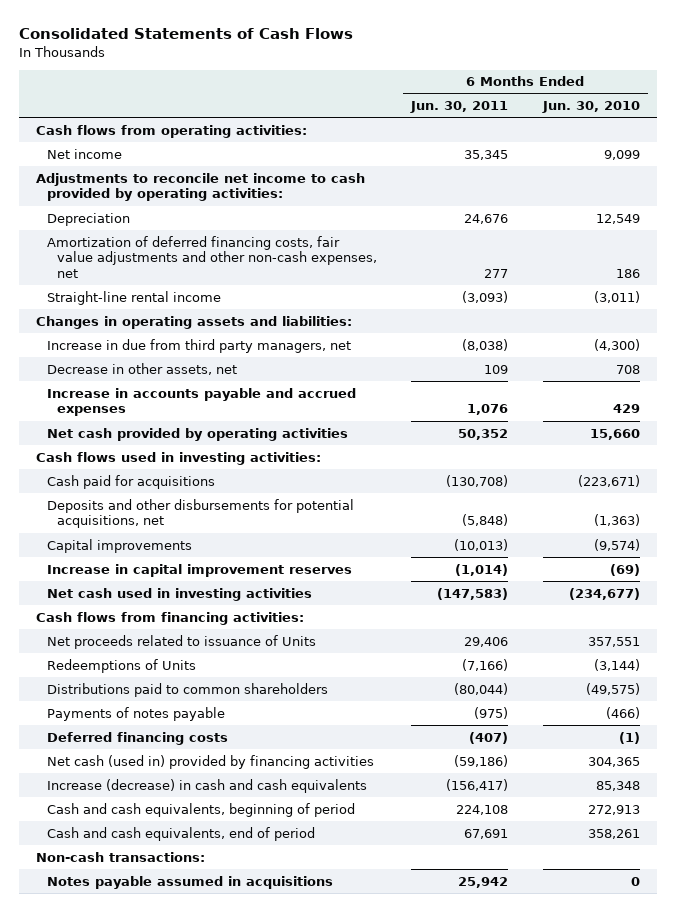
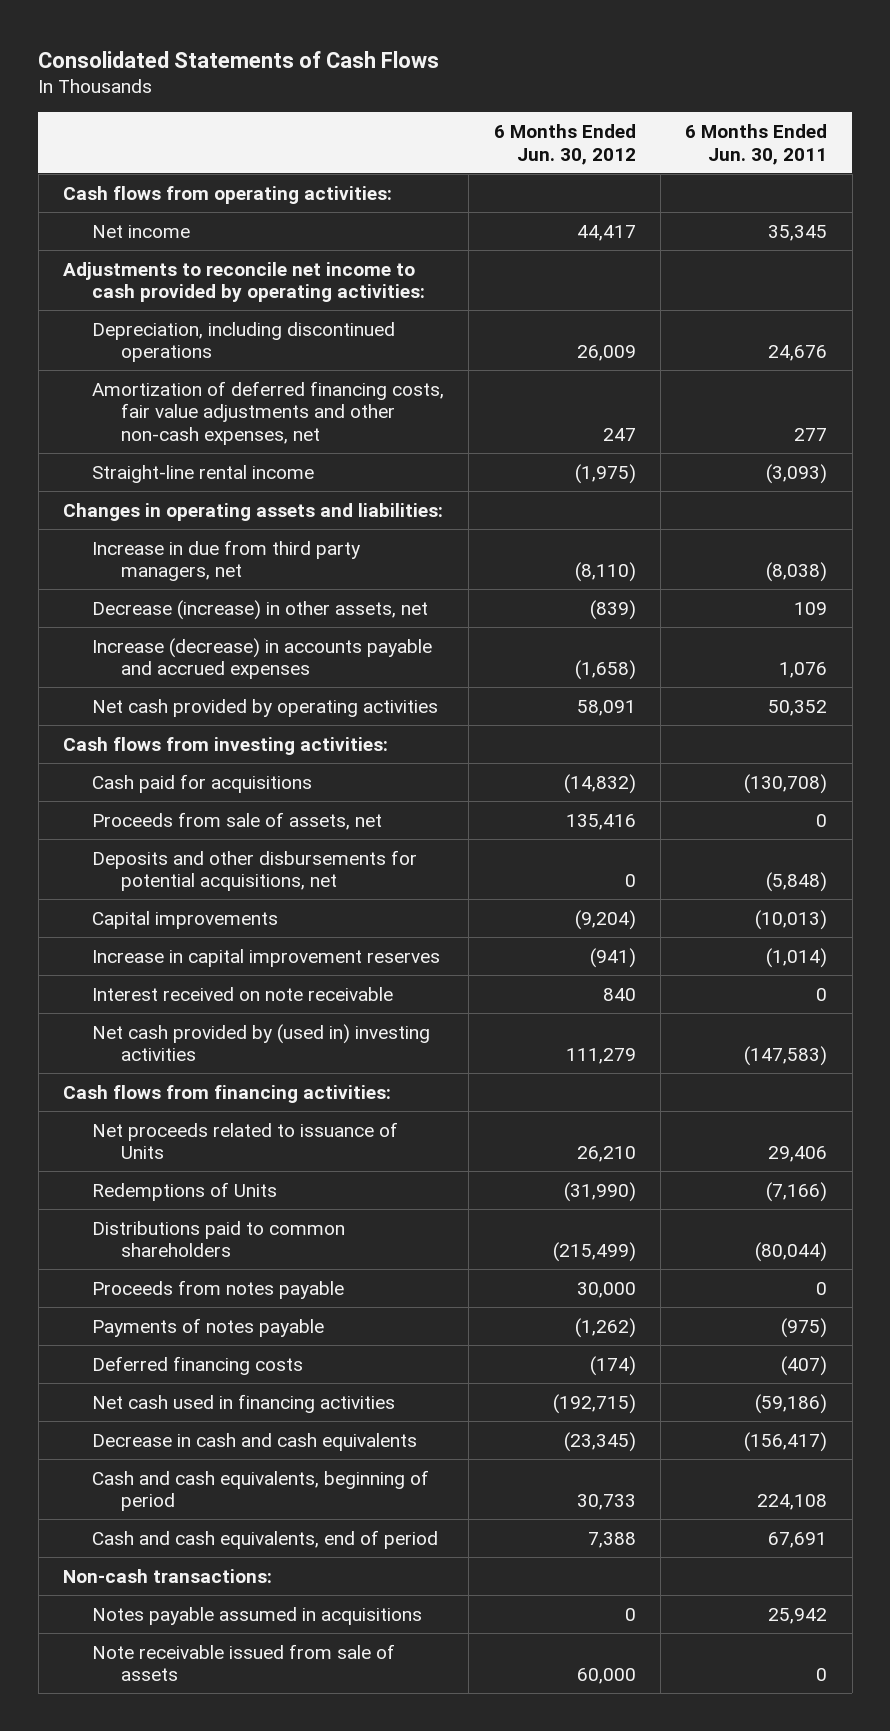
- | 6 Months Ended Jun. 30, 2011 | 6 Months Ended Jun. 30, 2010
+ | 6 Months Ended Jun. 30, 2012 | 6 Months Ended Jun. 30, 2011
- Depreciation | 24,676 | 12,549
+ Depreciation, including discontinued operations | 26,009 | 24,676
- Decrease in other assets, net | 109 | 708
- Increase in accounts payable and accrued expenses | 1,076 | 429
+ Decrease (increase) in other assets, net | (839) | 109
+ Increase (decrease) in accounts payable and accrued expenses | (1,658) | 1,076
- Cash flows used in investing activities:
+ Cash flows from investing activities:
+ Proceeds from sale of assets, net | 135,416 | 0
- Net cash used in investing activities | (147,583) | (234,677)
+ Interest received on note receivable | 840 | 0
+ Net cash provided by (used in) investing activities | 111,279 | (147,583)
- Redeemptions of Units | (7,166) | (3,144)
+ Redemptions of Units | (31,990) | (7,166)
+ Proceeds from notes payable | 30,000 | 0
- Net cash (used in) provided by financing activities | (59,186) | 304,365
- Increase (decrease) in cash and cash equivalents | (156,417) | 85,348
+ Net cash used in financing activities | (192,715) | (59,186)
+ Decrease in cash and cash equivalents | (23,345) | (156,417)
+ Note receivable issued from sale of assets | 60,000 | 0

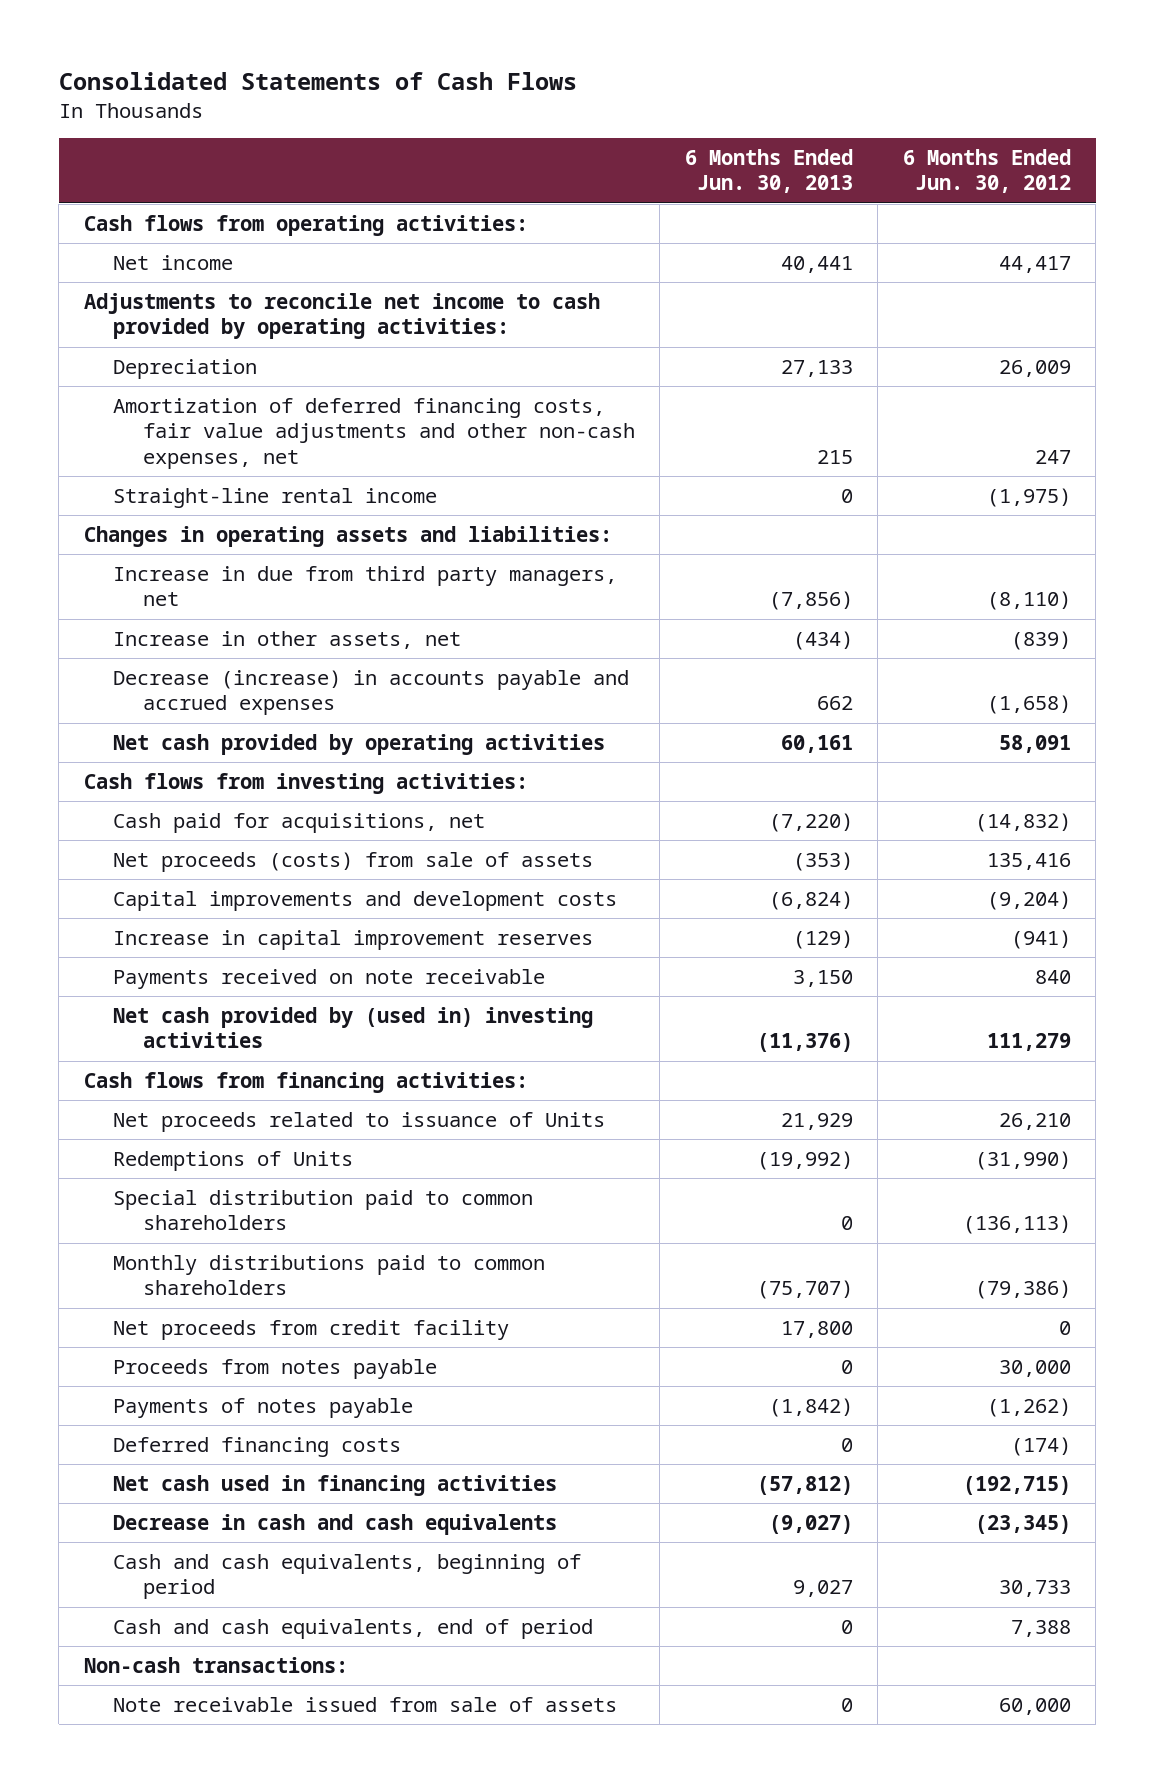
- | 6 Months Ended Jun. 30, 2012 | 6 Months Ended Jun. 30, 2011
+ | 6 Months Ended Jun. 30, 2013 | 6 Months Ended Jun. 30, 2012
- Depreciation, including discontinued operations | 26,009 | 24,676
+ Depreciation | 27,133 | 26,009
- Decrease (increase) in other assets, net | (839) | 109
- Increase (decrease) in accounts payable and accrued expenses | (1,658) | 1,076
+ Increase in other assets, net | (434) | (839)
+ Decrease (increase) in accounts payable and accrued expenses | 662 | (1,658)
- Cash paid for acquisitions | (14,832) | (130,708)
- Proceeds from sale of assets, net | 135,416 | 0
- Deposits and other disbursements for potential acquisitions, net | 0 | (5,848)
- Capital improvements | (9,204) | (10,013)
+ Cash paid for acquisitions, net | (7,220) | (14,832)
+ Net proceeds (costs) from sale of assets | (353) | 135,416
+ Capital improvements and development costs | (6,824) | (9,204)
- Interest received on note receivable | 840 | 0
+ Payments received on note receivable | 3,150 | 840
- Distributions paid to common shareholders | (215,499) | (80,044)
+ Special distribution paid to common shareholders | 0 | (136,113)
+ Monthly distributions paid to common shareholders | (75,707) | (79,386)
+ Net proceeds from credit facility | 17,800 | 0
- Notes payable assumed in acquisitions | 0 | 25,942

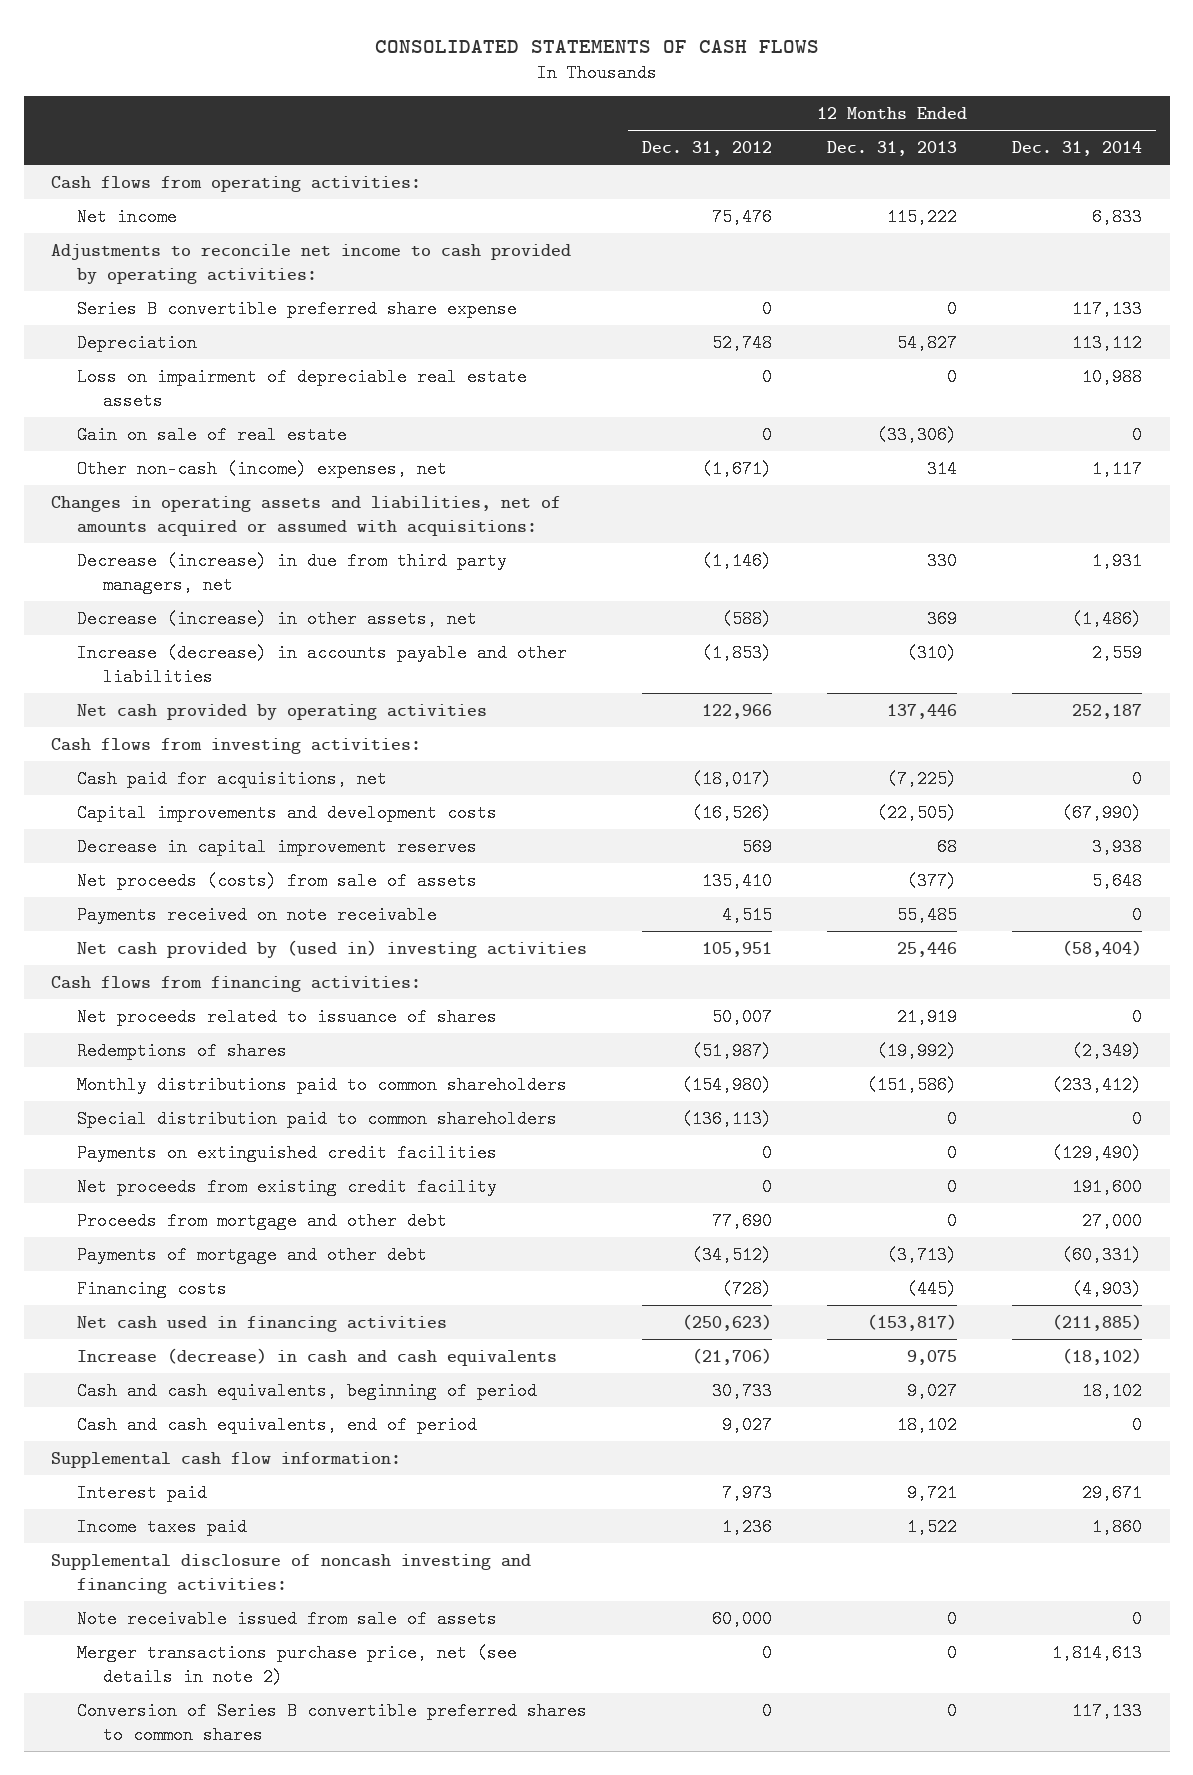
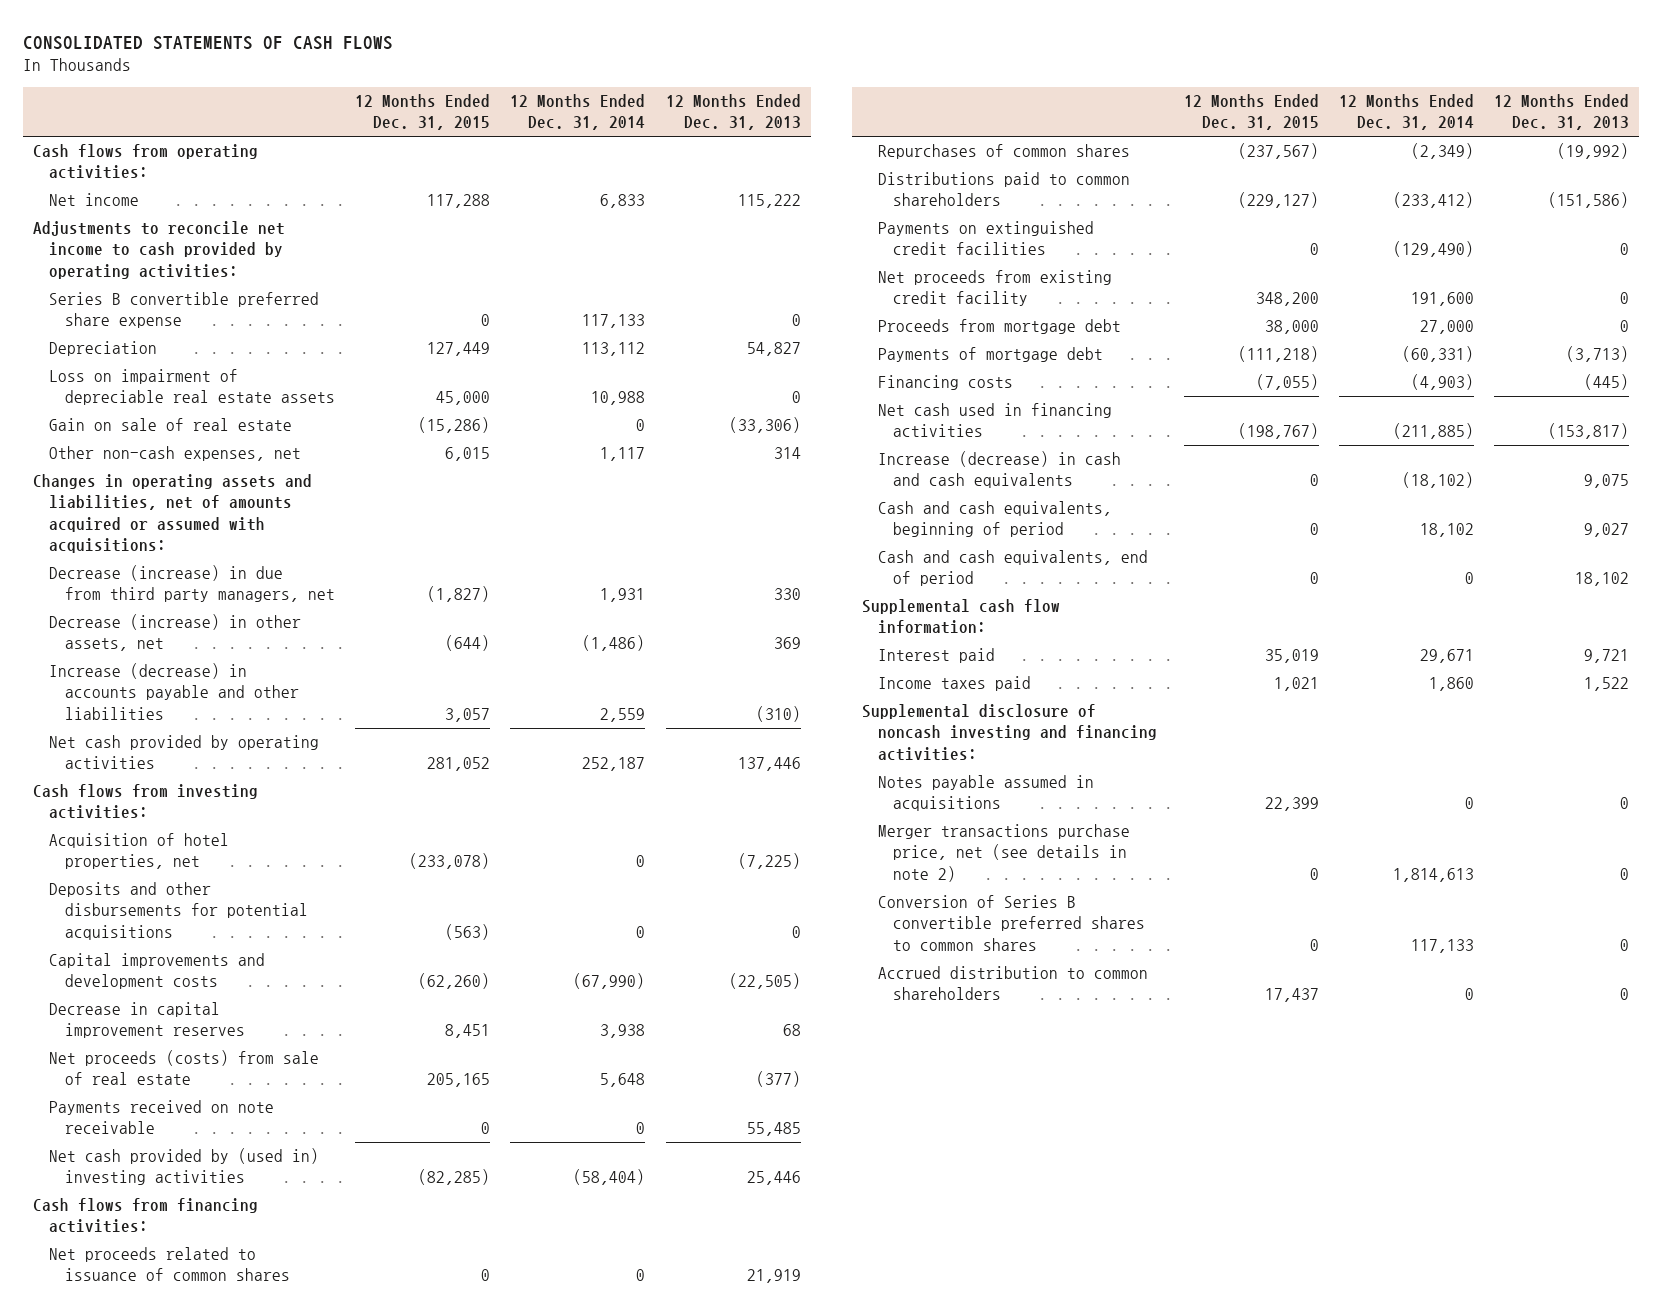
- | 12 Months Ended Dec. 31, 2012 | 12 Months Ended Dec. 31, 2013 | 12 Months Ended Dec. 31, 2014
+ | 12 Months Ended Dec. 31, 2015 | 12 Months Ended Dec. 31, 2014 | 12 Months Ended Dec. 31, 2013
- Other non-cash (income) expenses, net | (1,671) | 314 | 1,117
+ Other non-cash expenses, net | 6,015 | 1,117 | 314
- Cash paid for acquisitions, net | (18,017) | (7,225) | 0
+ Acquisition of hotel properties, net | (233,078) | 0 | (7,225)
+ Deposits and other disbursements for potential acquisitions | (563) | 0 | 0
- Net proceeds (costs) from sale of assets | 135,410 | (377) | 5,648
+ Net proceeds (costs) from sale of real estate | 205,165 | 5,648 | (377)
- Net proceeds related to issuance of shares | 50,007 | 21,919 | 0
- Redemptions of shares | (51,987) | (19,992) | (2,349)
- Monthly distributions paid to common shareholders | (154,980) | (151,586) | (233,412)
- Special distribution paid to common shareholders | (136,113) | 0 | 0
+ Net proceeds related to issuance of common shares | 0 | 0 | 21,919
+ Repurchases of common shares | (237,567) | (2,349) | (19,992)
+ Distributions paid to common shareholders | (229,127) | (233,412) | (151,586)
- Proceeds from mortgage and other debt | 77,690 | 0 | 27,000
- Payments of mortgage and other debt | (34,512) | (3,713) | (60,331)
+ Proceeds from mortgage debt | 38,000 | 27,000 | 0
+ Payments of mortgage debt | (111,218) | (60,331) | (3,713)
- Note receivable issued from sale of assets | 60,000 | 0 | 0
+ Notes payable assumed in acquisitions | 22,399 | 0 | 0
+ Accrued distribution to common shareholders | 17,437 | 0 | 0

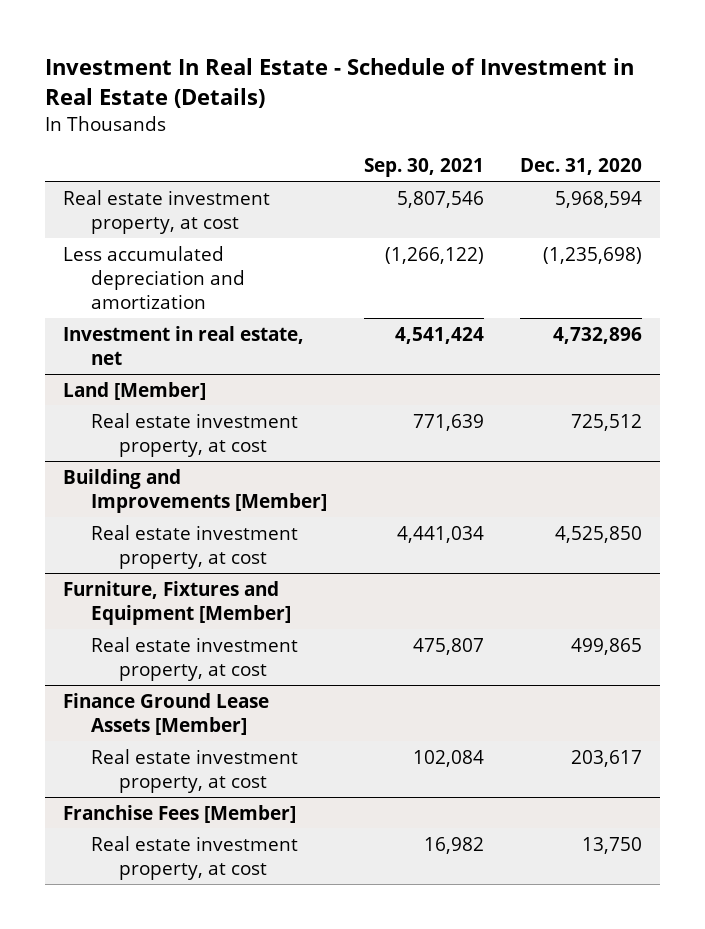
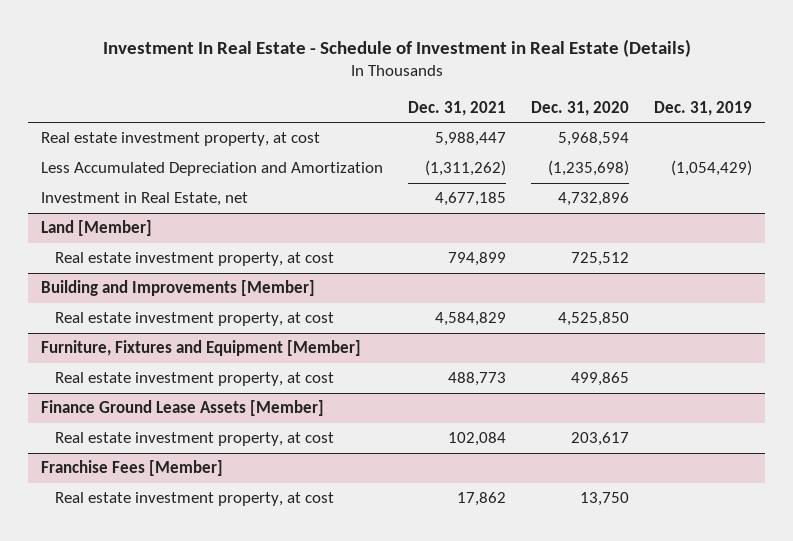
- | Sep. 30, 2021 | Dec. 31, 2020
+ | Dec. 31, 2021 | Dec. 31, 2020 | Dec. 31, 2019
- Less accumulated depreciation and amortization | (1,266,122) | (1,235,698)
- Investment in real estate, net | 4,541,424 | 4,732,896
+ Less Accumulated Depreciation and Amortization | (1,311,262) | (1,235,698) | (1,054,429)
+ Investment in Real Estate, net | 4,677,185 | 4,732,896 |

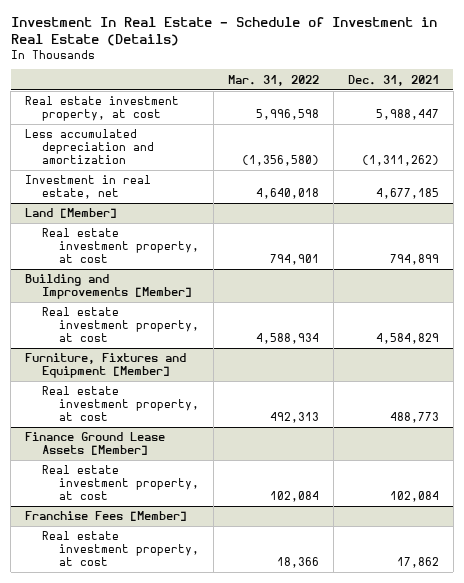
- | Dec. 31, 2021 | Dec. 31, 2020 | Dec. 31, 2019
+ | Mar. 31, 2022 | Dec. 31, 2021
- Less Accumulated Depreciation and Amortization | (1,311,262) | (1,235,698) | (1,054,429)
- Investment in Real Estate, net | 4,677,185 | 4,732,896 |
+ Less accumulated depreciation and amortization | (1,356,580) | (1,311,262)
+ Investment in real estate, net | 4,640,018 | 4,677,185

